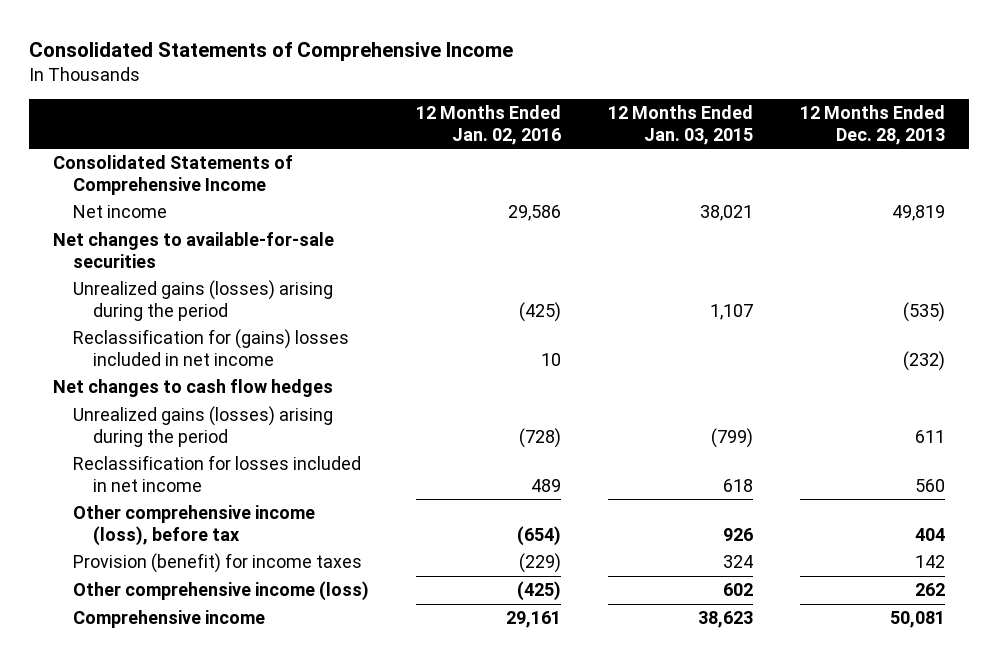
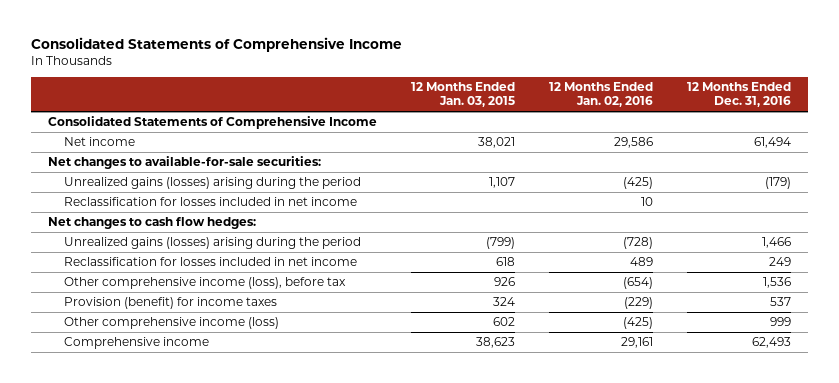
- | 12 Months Ended Jan. 02, 2016 | 12 Months Ended Jan. 03, 2015 | 12 Months Ended Dec. 28, 2013
+ | 12 Months Ended Jan. 03, 2015 | 12 Months Ended Jan. 02, 2016 | 12 Months Ended Dec. 31, 2016
- Net changes to available-for-sale securities
+ Net changes to available-for-sale securities:
- Reclassification for (gains) losses included in net income | 10 | | (232)
- Net changes to cash flow hedges
+ Reclassification for losses included in net income | | 10 |
+ Net changes to cash flow hedges:

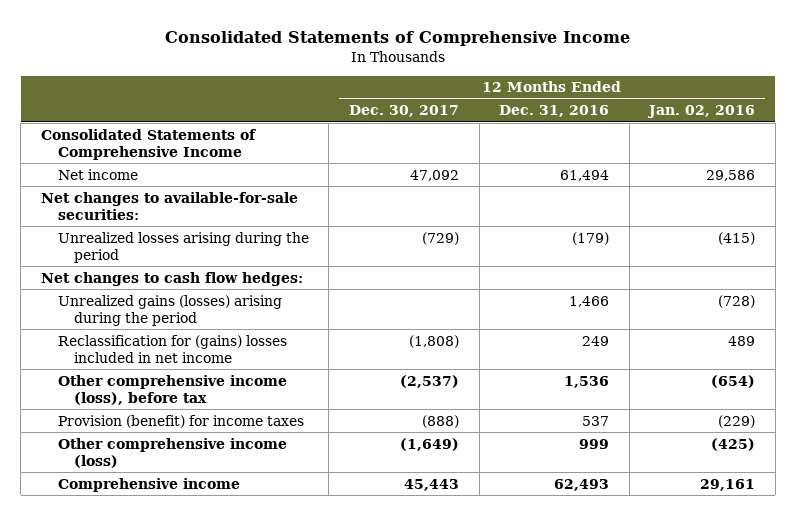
- | 12 Months Ended Jan. 03, 2015 | 12 Months Ended Jan. 02, 2016 | 12 Months Ended Dec. 31, 2016
+ | 12 Months Ended Dec. 30, 2017 | 12 Months Ended Dec. 31, 2016 | 12 Months Ended Jan. 02, 2016
- Unrealized gains (losses) arising during the period | 1,107 | (425) | (179)
- Reclassification for losses included in net income | | 10 |
+ Unrealized losses arising during the period | (729) | (179) | (415)
- Reclassification for losses included in net income | 618 | 489 | 249
+ Reclassification for (gains) losses included in net income | (1,808) | 249 | 489

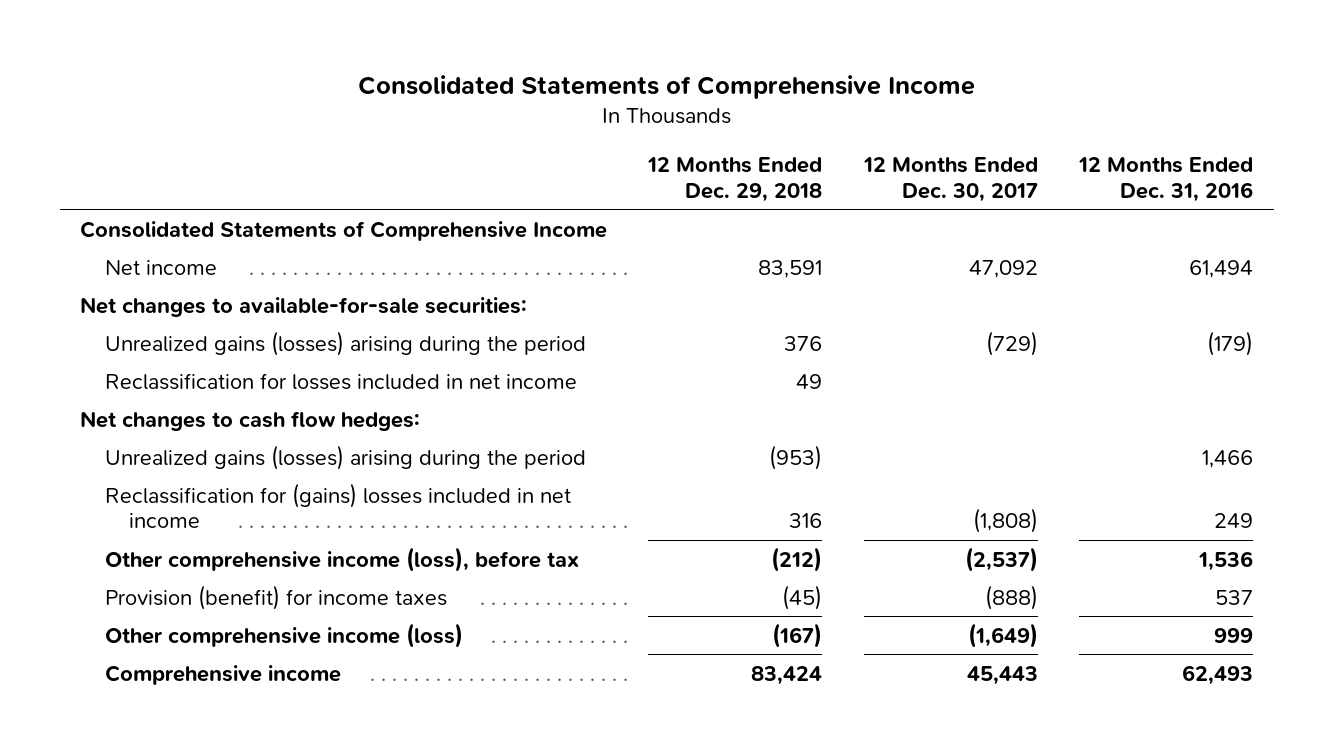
- | 12 Months Ended Dec. 30, 2017 | 12 Months Ended Dec. 31, 2016 | 12 Months Ended Jan. 02, 2016
+ | 12 Months Ended Dec. 29, 2018 | 12 Months Ended Dec. 30, 2017 | 12 Months Ended Dec. 31, 2016
- Unrealized losses arising during the period | (729) | (179) | (415)
+ Unrealized gains (losses) arising during the period | 376 | (729) | (179)
+ Reclassification for losses included in net income | 49 | |

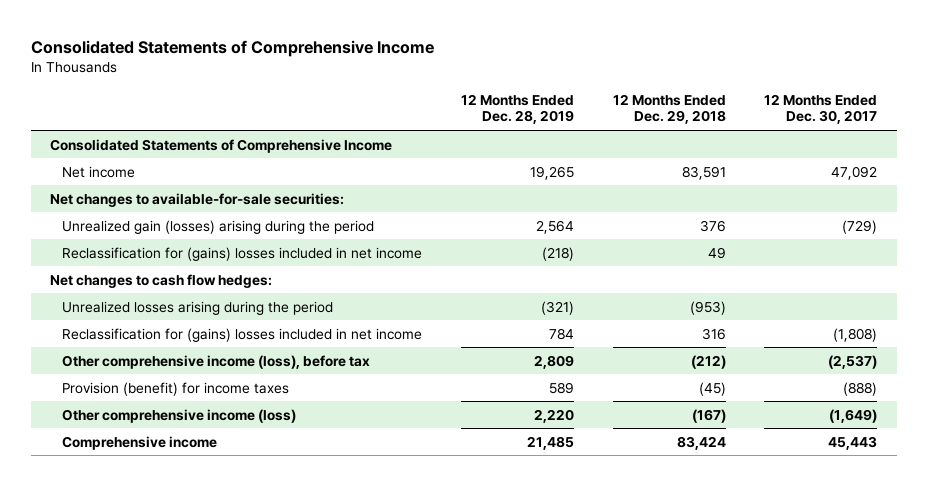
- | 12 Months Ended Dec. 29, 2018 | 12 Months Ended Dec. 30, 2017 | 12 Months Ended Dec. 31, 2016
+ | 12 Months Ended Dec. 28, 2019 | 12 Months Ended Dec. 29, 2018 | 12 Months Ended Dec. 30, 2017
- Unrealized gains (losses) arising during the period | 376 | (729) | (179)
- Reclassification for losses included in net income | 49 | |
+ Unrealized gain (losses) arising during the period | 2,564 | 376 | (729)
+ Reclassification for (gains) losses included in net income | (218) | 49 |
- Unrealized gains (losses) arising during the period | (953) | | 1,466
+ Unrealized losses arising during the period | (321) | (953) |

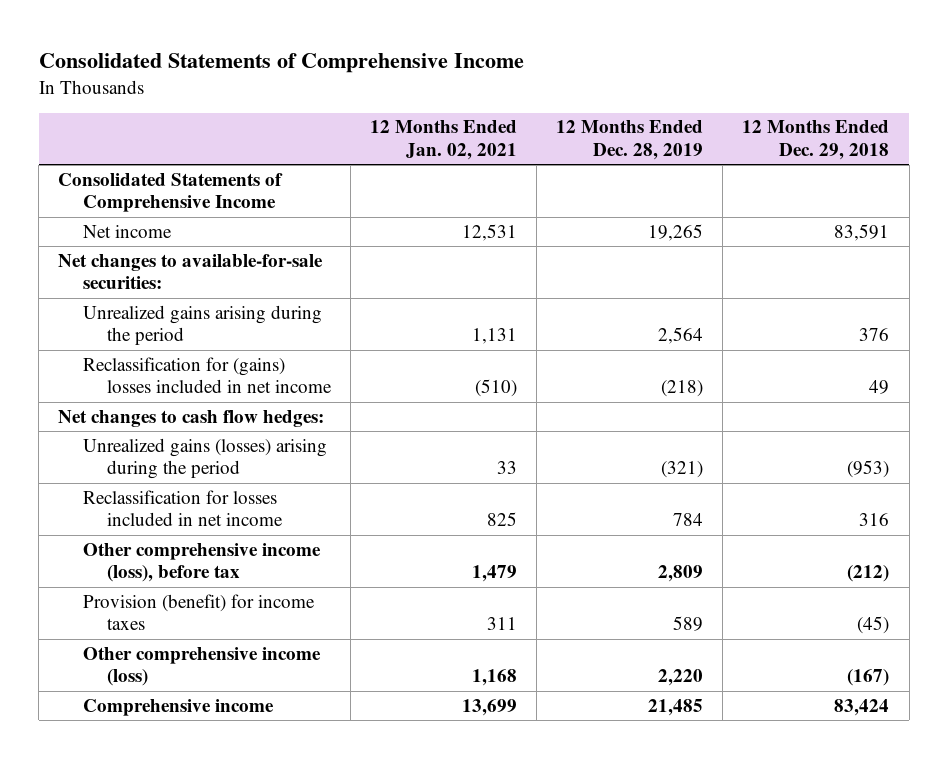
- | 12 Months Ended Dec. 28, 2019 | 12 Months Ended Dec. 29, 2018 | 12 Months Ended Dec. 30, 2017
+ | 12 Months Ended Jan. 02, 2021 | 12 Months Ended Dec. 28, 2019 | 12 Months Ended Dec. 29, 2018
- Unrealized gain (losses) arising during the period | 2,564 | 376 | (729)
+ Unrealized gains arising during the period | 1,131 | 2,564 | 376
- Unrealized losses arising during the period | (321) | (953) |
- Reclassification for (gains) losses included in net income | 784 | 316 | (1,808)
+ Unrealized gains (losses) arising during the period | 33 | (321) | (953)
+ Reclassification for losses included in net income | 825 | 784 | 316

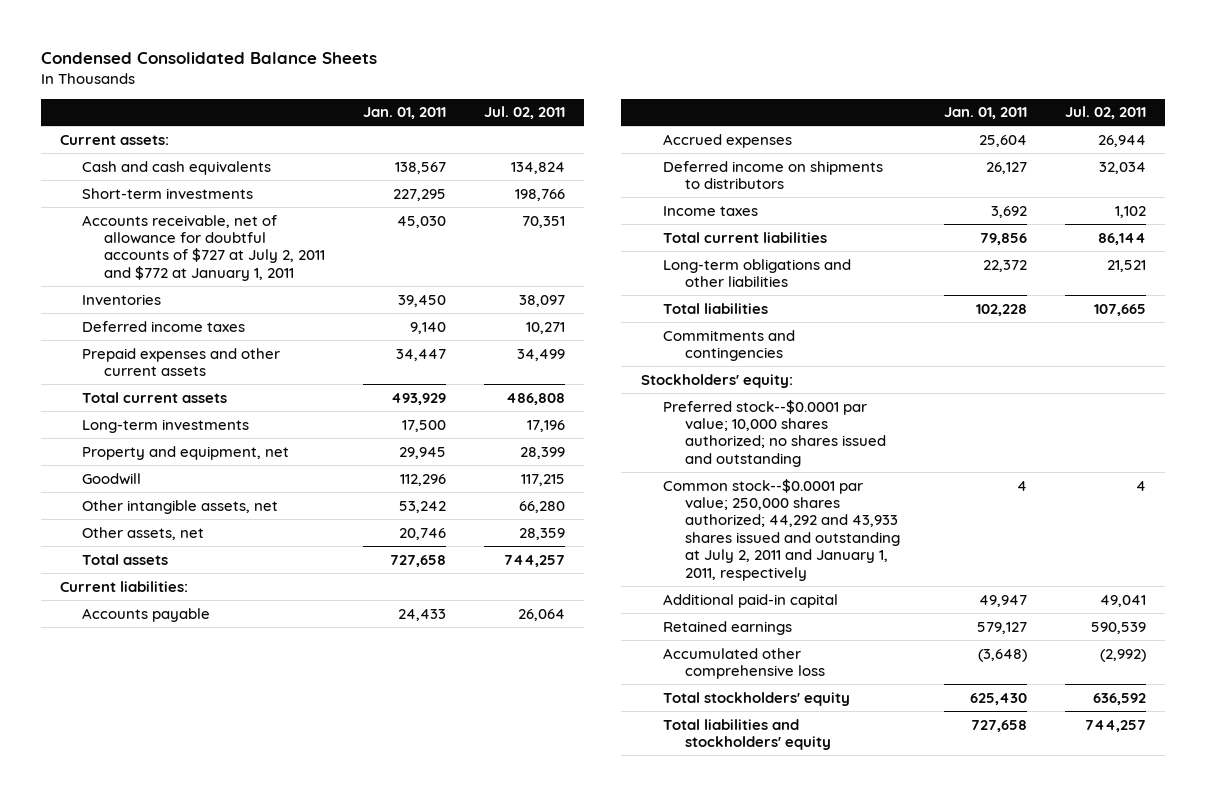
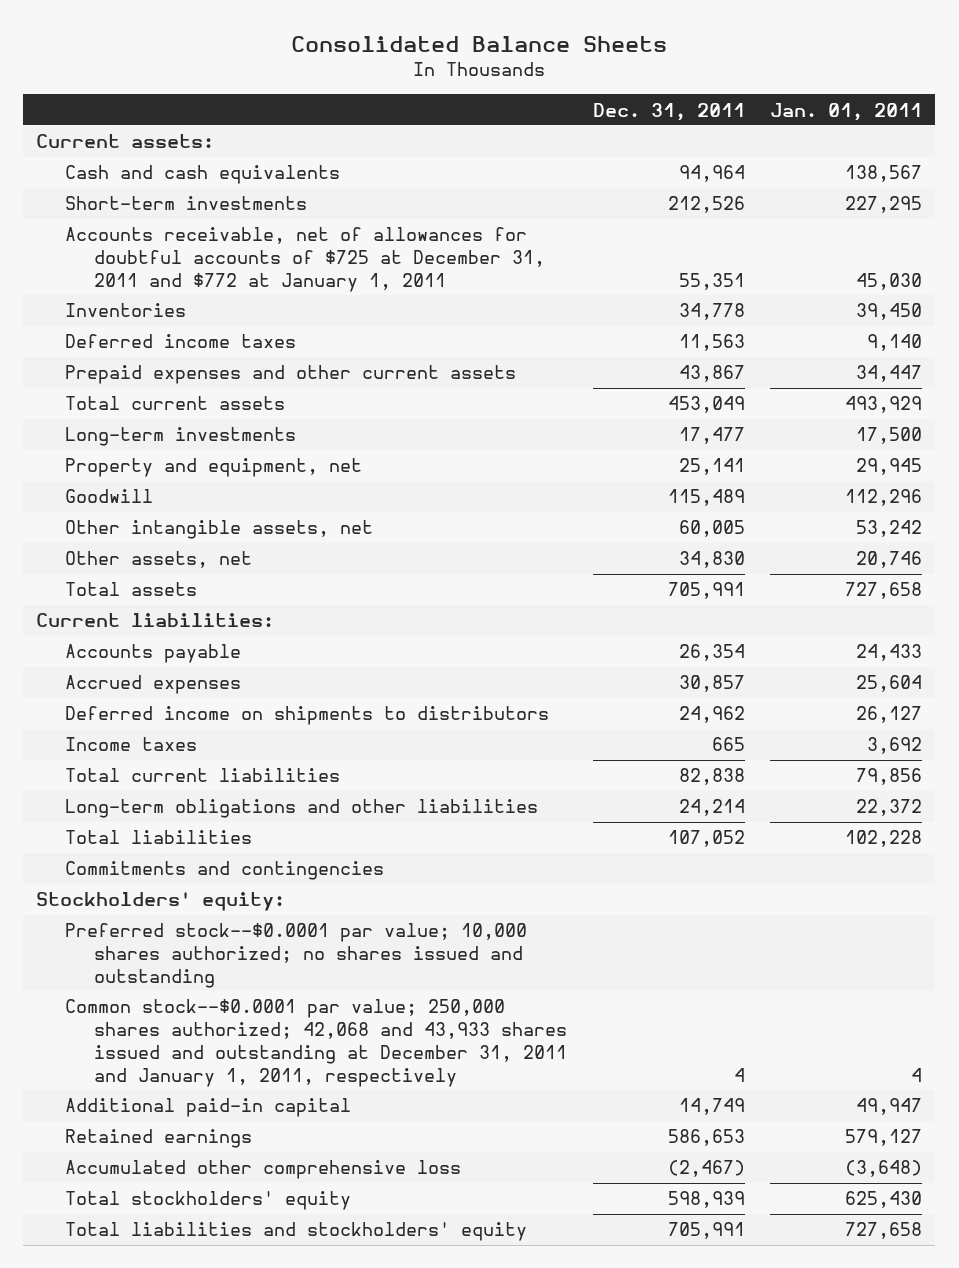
- Condensed Consolidated Balance Sheets
+ Consolidated Balance Sheets
- | Jan. 01, 2011 | Jul. 02, 2011
+ | Dec. 31, 2011 | Jan. 01, 2011
- Accounts receivable, net of allowance for doubtful accounts of $727 at July 2, 2011 and $772 at January 1, 2011 | 45,030 | 70,351
+ Accounts receivable, net of allowances for doubtful accounts of $725 at December 31, 2011 and $772 at January 1, 2011 | 55,351 | 45,030
- Common stock--$0.0001 par value; 250,000 shares authorized; 44,292 and 43,933 shares issued and outstanding at July 2, 2011 and January 1, 2011, respectively | 4 | 4
+ Common stock--$0.0001 par value; 250,000 shares authorized; 42,068 and 43,933 shares issued and outstanding at December 31, 2011 and January 1, 2011, respectively | 4 | 4

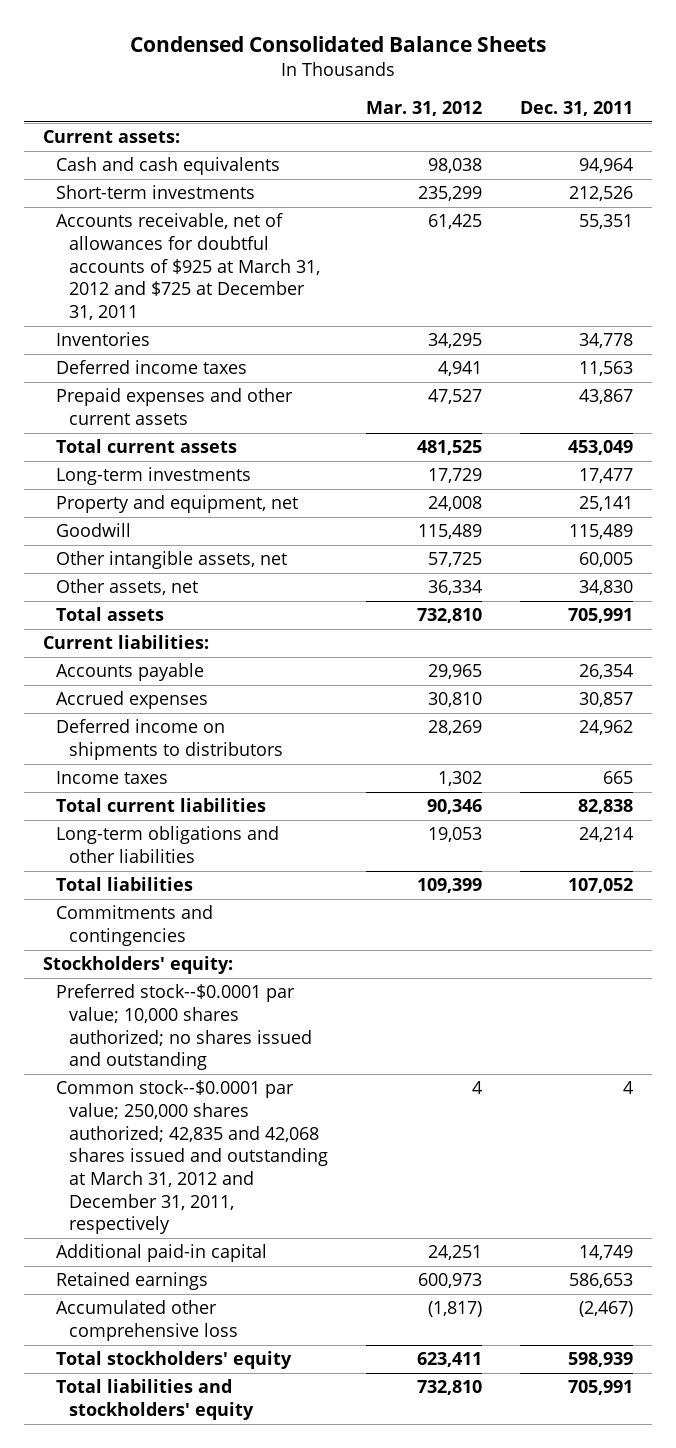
- Consolidated Balance Sheets
+ Condensed Consolidated Balance Sheets
- | Dec. 31, 2011 | Jan. 01, 2011
+ | Mar. 31, 2012 | Dec. 31, 2011
- Accounts receivable, net of allowances for doubtful accounts of $725 at December 31, 2011 and $772 at January 1, 2011 | 55,351 | 45,030
+ Accounts receivable, net of allowances for doubtful accounts of $925 at March 31, 2012 and $725 at December 31, 2011 | 61,425 | 55,351
- Common stock--$0.0001 par value; 250,000 shares authorized; 42,068 and 43,933 shares issued and outstanding at December 31, 2011 and January 1, 2011, respectively | 4 | 4
+ Common stock--$0.0001 par value; 250,000 shares authorized; 42,835 and 42,068 shares issued and outstanding at March 31, 2012 and December 31, 2011, respectively | 4 | 4

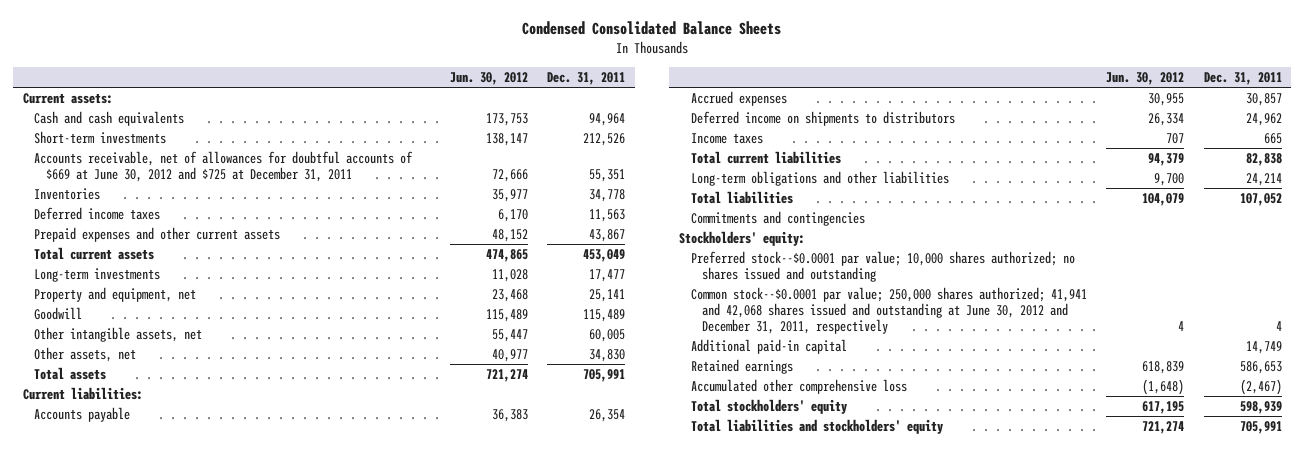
- | Mar. 31, 2012 | Dec. 31, 2011
+ | Jun. 30, 2012 | Dec. 31, 2011
- Accounts receivable, net of allowances for doubtful accounts of $925 at March 31, 2012 and $725 at December 31, 2011 | 61,425 | 55,351
+ Accounts receivable, net of allowances for doubtful accounts of $669 at June 30, 2012 and $725 at December 31, 2011 | 72,666 | 55,351
- Common stock--$0.0001 par value; 250,000 shares authorized; 42,835 and 42,068 shares issued and outstanding at March 31, 2012 and December 31, 2011, respectively | 4 | 4
+ Common stock--$0.0001 par value; 250,000 shares authorized; 41,941 and 42,068 shares issued and outstanding at June 30, 2012 and December 31, 2011, respectively | 4 | 4

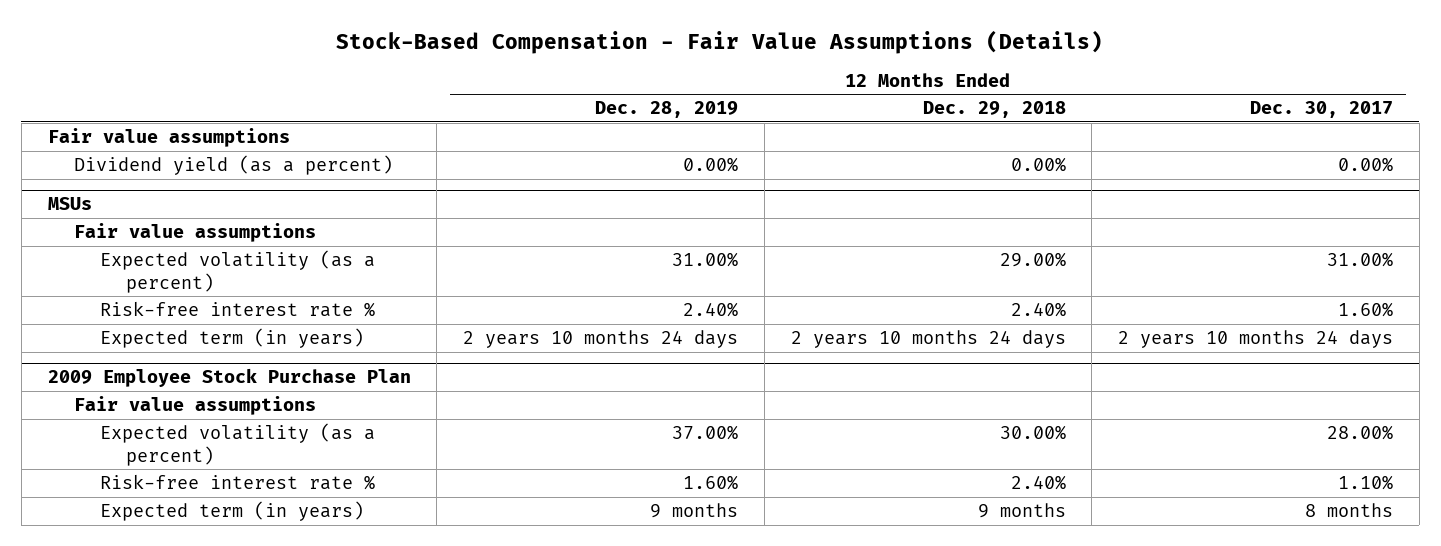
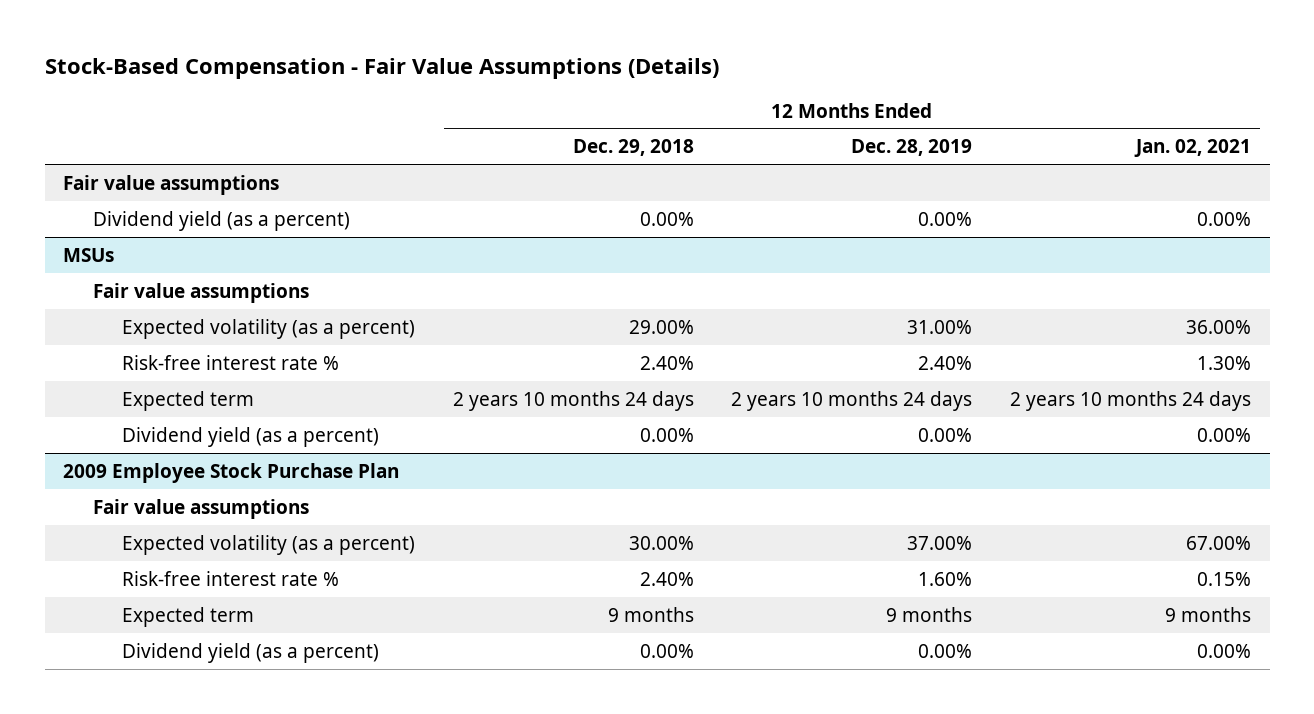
- | 12 Months Ended Dec. 28, 2019 | 12 Months Ended Dec. 29, 2018 | 12 Months Ended Dec. 30, 2017
+ | 12 Months Ended Dec. 29, 2018 | 12 Months Ended Dec. 28, 2019 | 12 Months Ended Jan. 02, 2021
@ MSUs
- Expected term (in years) | 2 years 10 months 24 days | 2 years 10 months 24 days | 2 years 10 months 24 days
+ Expected term | 2 years 10 months 24 days | 2 years 10 months 24 days | 2 years 10 months 24 days
+ Dividend yield (as a percent) | 0.00% | 0.00% | 0.00%
@ 2009 Employee Stock Purchase Plan
- Expected term (in years) | 9 months | 9 months | 8 months
+ Expected term | 9 months | 9 months | 9 months
+ Dividend yield (as a percent) | 0.00% | 0.00% | 0.00%

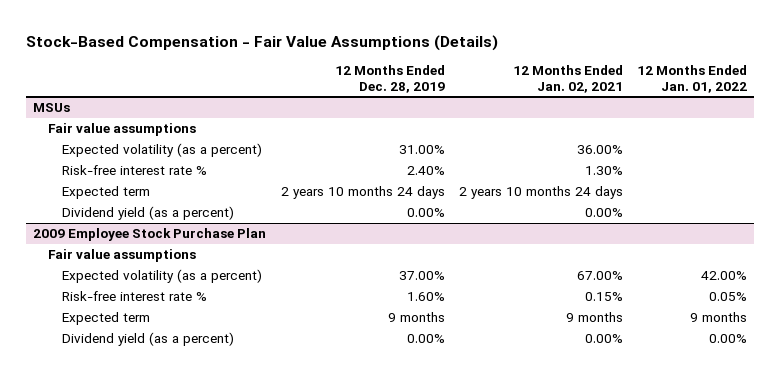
- | 12 Months Ended Dec. 29, 2018 | 12 Months Ended Dec. 28, 2019 | 12 Months Ended Jan. 02, 2021
+ | 12 Months Ended Dec. 28, 2019 | 12 Months Ended Jan. 02, 2021 | 12 Months Ended Jan. 01, 2022
- Fair value assumptions
- Dividend yield (as a percent) | 0.00% | 0.00% | 0.00%

